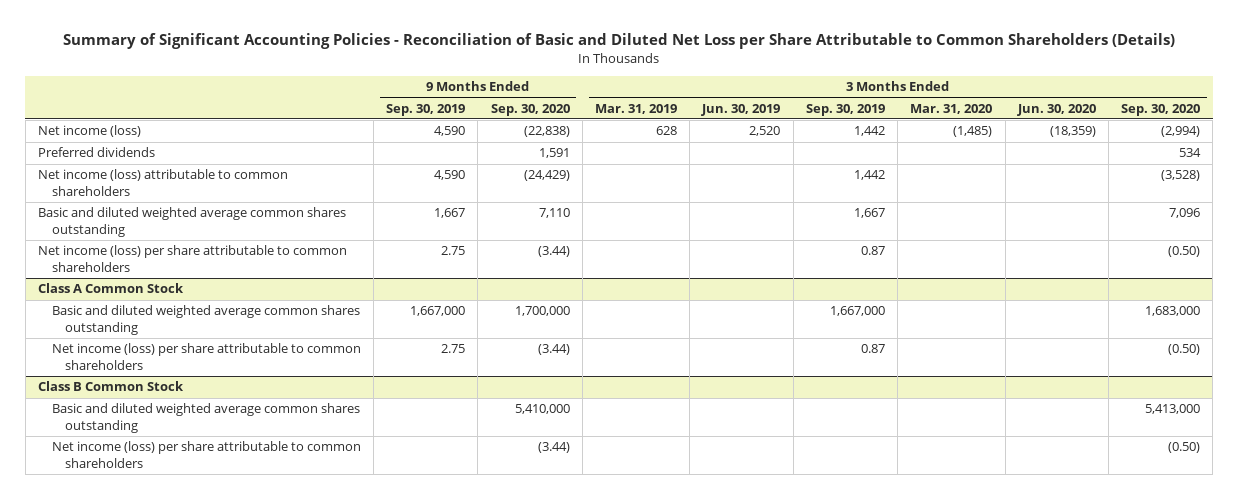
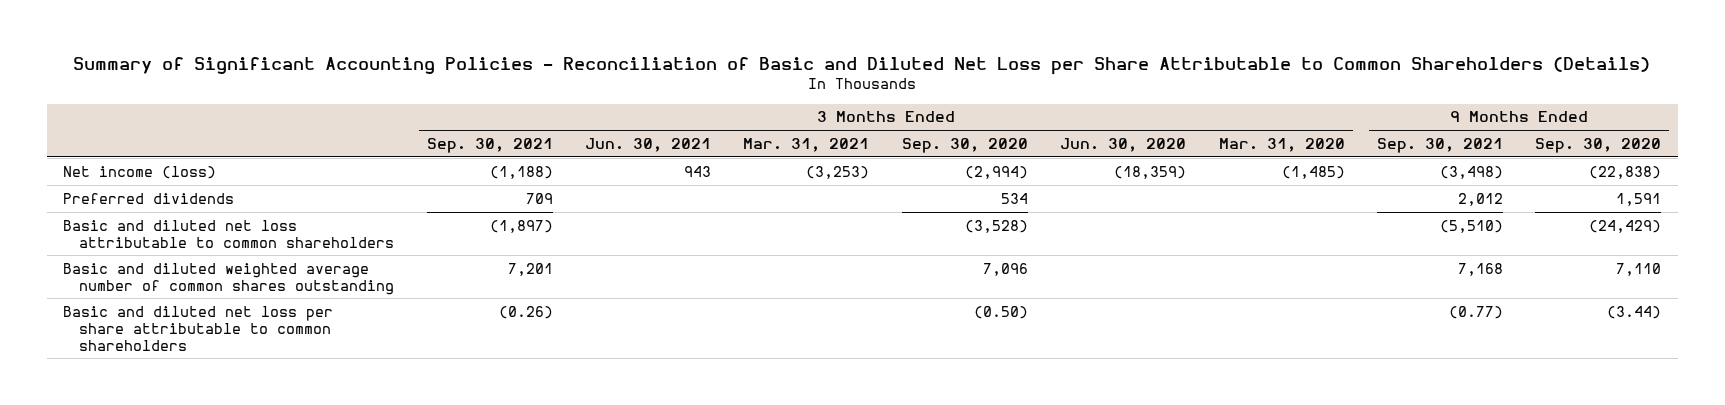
- | 9 Months Ended Sep. 30, 2019 | 9 Months Ended Sep. 30, 2020 | 3 Months Ended Mar. 31, 2019 | 3 Months Ended Jun. 30, 2019 | 3 Months Ended Sep. 30, 2019 | 3 Months Ended Mar. 31, 2020 | 3 Months Ended Jun. 30, 2020 | 3 Months Ended Sep. 30, 2020
+ | 3 Months Ended Sep. 30, 2021 | 3 Months Ended Jun. 30, 2021 | 3 Months Ended Mar. 31, 2021 | 3 Months Ended Sep. 30, 2020 | 3 Months Ended Jun. 30, 2020 | 3 Months Ended Mar. 31, 2020 | 9 Months Ended Sep. 30, 2021 | 9 Months Ended Sep. 30, 2020
- Net income (loss) attributable to common shareholders | 4,590 | (24,429) | | | 1,442 | | | (3,528)
- Basic and diluted weighted average common shares outstanding | 1,667 | 7,110 | | | 1,667 | | | 7,096
- Net income (loss) per share attributable to common shareholders | 2.75 | (3.44) | | | 0.87 | | | (0.50)
- Class A Common Stock
- Basic and diluted weighted average common shares outstanding | 1,667,000 | 1,700,000 | | | 1,667,000 | | | 1,683,000
- Net income (loss) per share attributable to common shareholders | 2.75 | (3.44) | | | 0.87 | | | (0.50)
- Class B Common Stock
- Basic and diluted weighted average common shares outstanding | | 5,410,000 | | | | | | 5,413,000
- Net income (loss) per share attributable to common shareholders | | (3.44) | | | | | | (0.50)
+ Basic and diluted net loss attributable to common shareholders | (1,897) | | | (3,528) | | | (5,510) | (24,429)
+ Basic and diluted weighted average number of common shares outstanding | 7,201 | | | 7,096 | | | 7,168 | 7,110
+ Basic and diluted net loss per share attributable to common shareholders | (0.26) | | | (0.50) | | | (0.77) | (3.44)

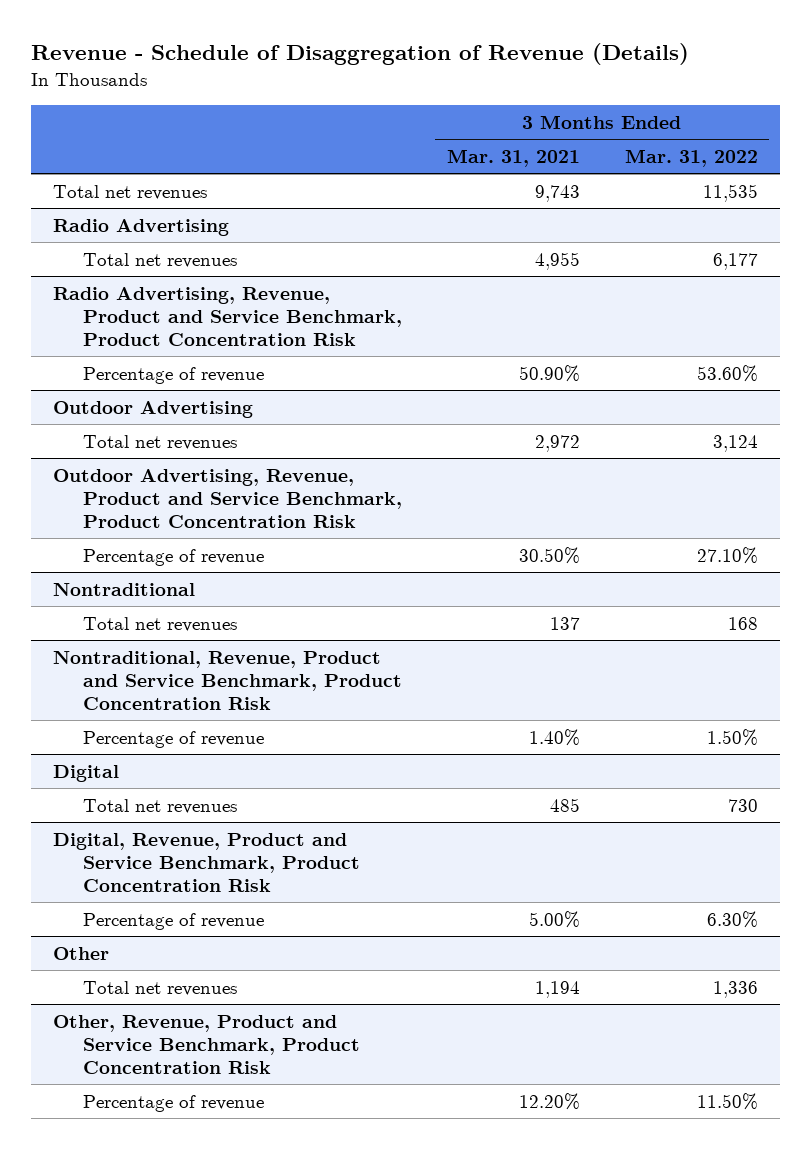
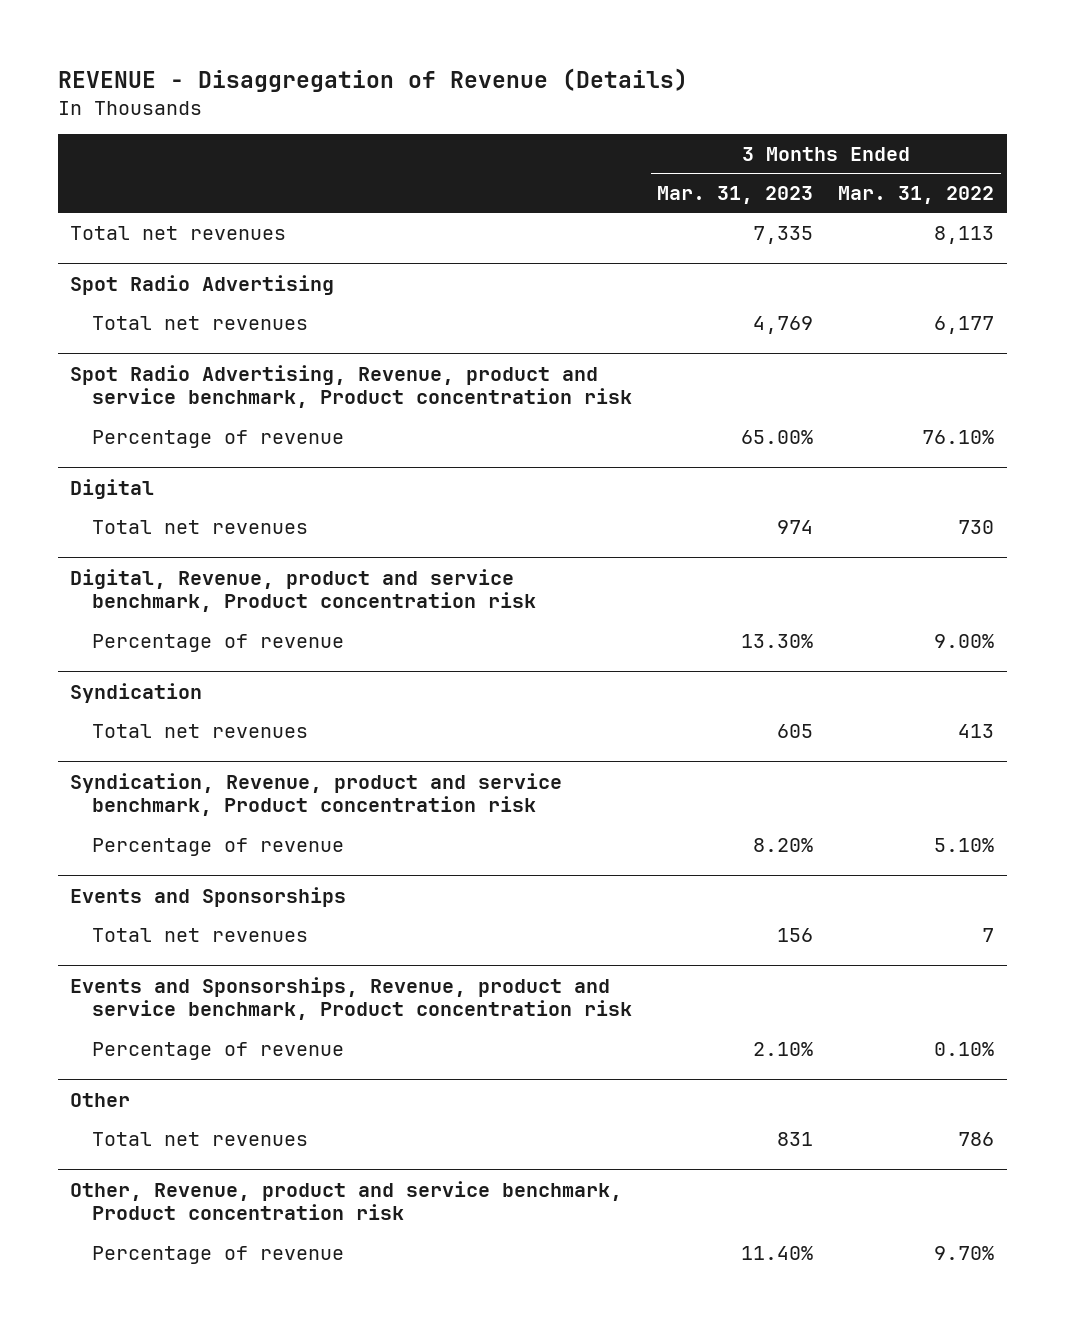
- Revenue - Schedule of Disaggregation of Revenue (Details)
+ REVENUE - Disaggregation of Revenue (Details)
- | 3 Months Ended Mar. 31, 2021 | 3 Months Ended Mar. 31, 2022
+ | 3 Months Ended Mar. 31, 2023 | 3 Months Ended Mar. 31, 2022
- Total net revenues | 9,743 | 11,535
- Radio Advertising
+ Total net revenues | 7,335 | 8,113
+ Spot Radio Advertising
- Radio Advertising, Revenue, Product and Service Benchmark, Product Concentration Risk
- Percentage of revenue | 50.90% | 53.60%
- Outdoor Advertising
- Total net revenues | 2,972 | 3,124
- Outdoor Advertising, Revenue, Product and Service Benchmark, Product Concentration Risk
- Percentage of revenue | 30.50% | 27.10%
- Nontraditional
- Total net revenues | 137 | 168
- Nontraditional, Revenue, Product and Service Benchmark, Product Concentration Risk
- Percentage of revenue | 1.40% | 1.50%
+ Spot Radio Advertising, Revenue, product and service benchmark, Product concentration risk
+ Percentage of revenue | 65.00% | 76.10%
- Digital, Revenue, Product and Service Benchmark, Product Concentration Risk
- Percentage of revenue | 5.00% | 6.30%
+ Digital, Revenue, product and service benchmark, Product concentration risk
+ Percentage of revenue | 13.30% | 9.00%
+ Syndication
+ Total net revenues | 605 | 413
+ Syndication, Revenue, product and service benchmark, Product concentration risk
+ Percentage of revenue | 8.20% | 5.10%
+ Events and Sponsorships
+ Total net revenues | 156 | 7
+ Events and Sponsorships, Revenue, product and service benchmark, Product concentration risk
+ Percentage of revenue | 2.10% | 0.10%
@ Other
- Total net revenues | 1,194 | 1,336
- Other, Revenue, Product and Service Benchmark, Product Concentration Risk
- Percentage of revenue | 12.20% | 11.50%
@ Other
+ Total net revenues | 831 | 786
+ Other, Revenue, product and service benchmark, Product concentration risk
+ Percentage of revenue | 11.40% | 9.70%

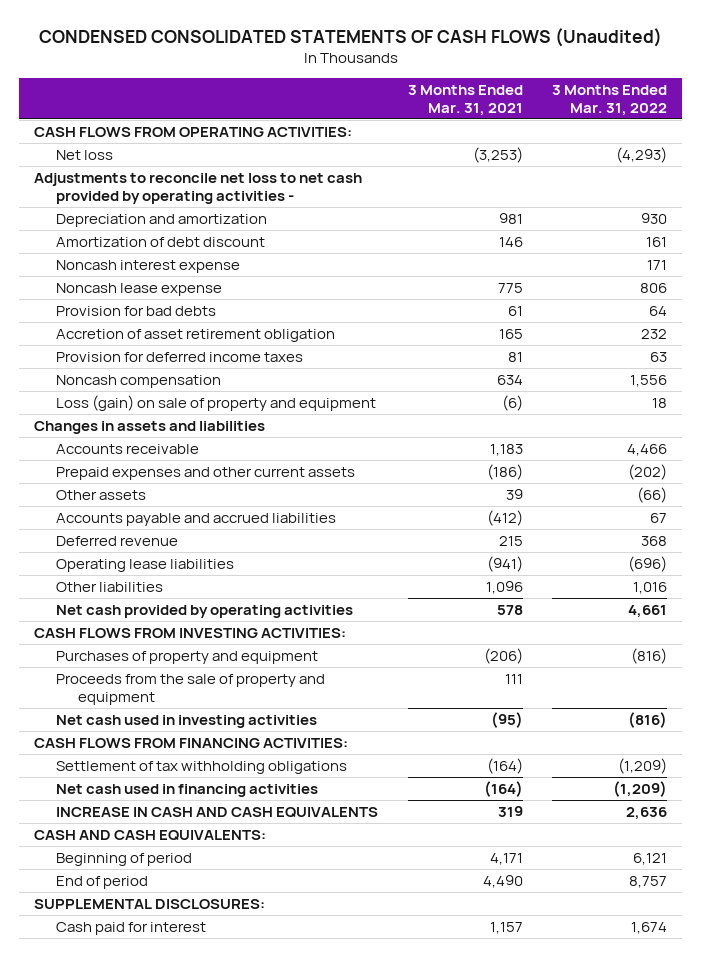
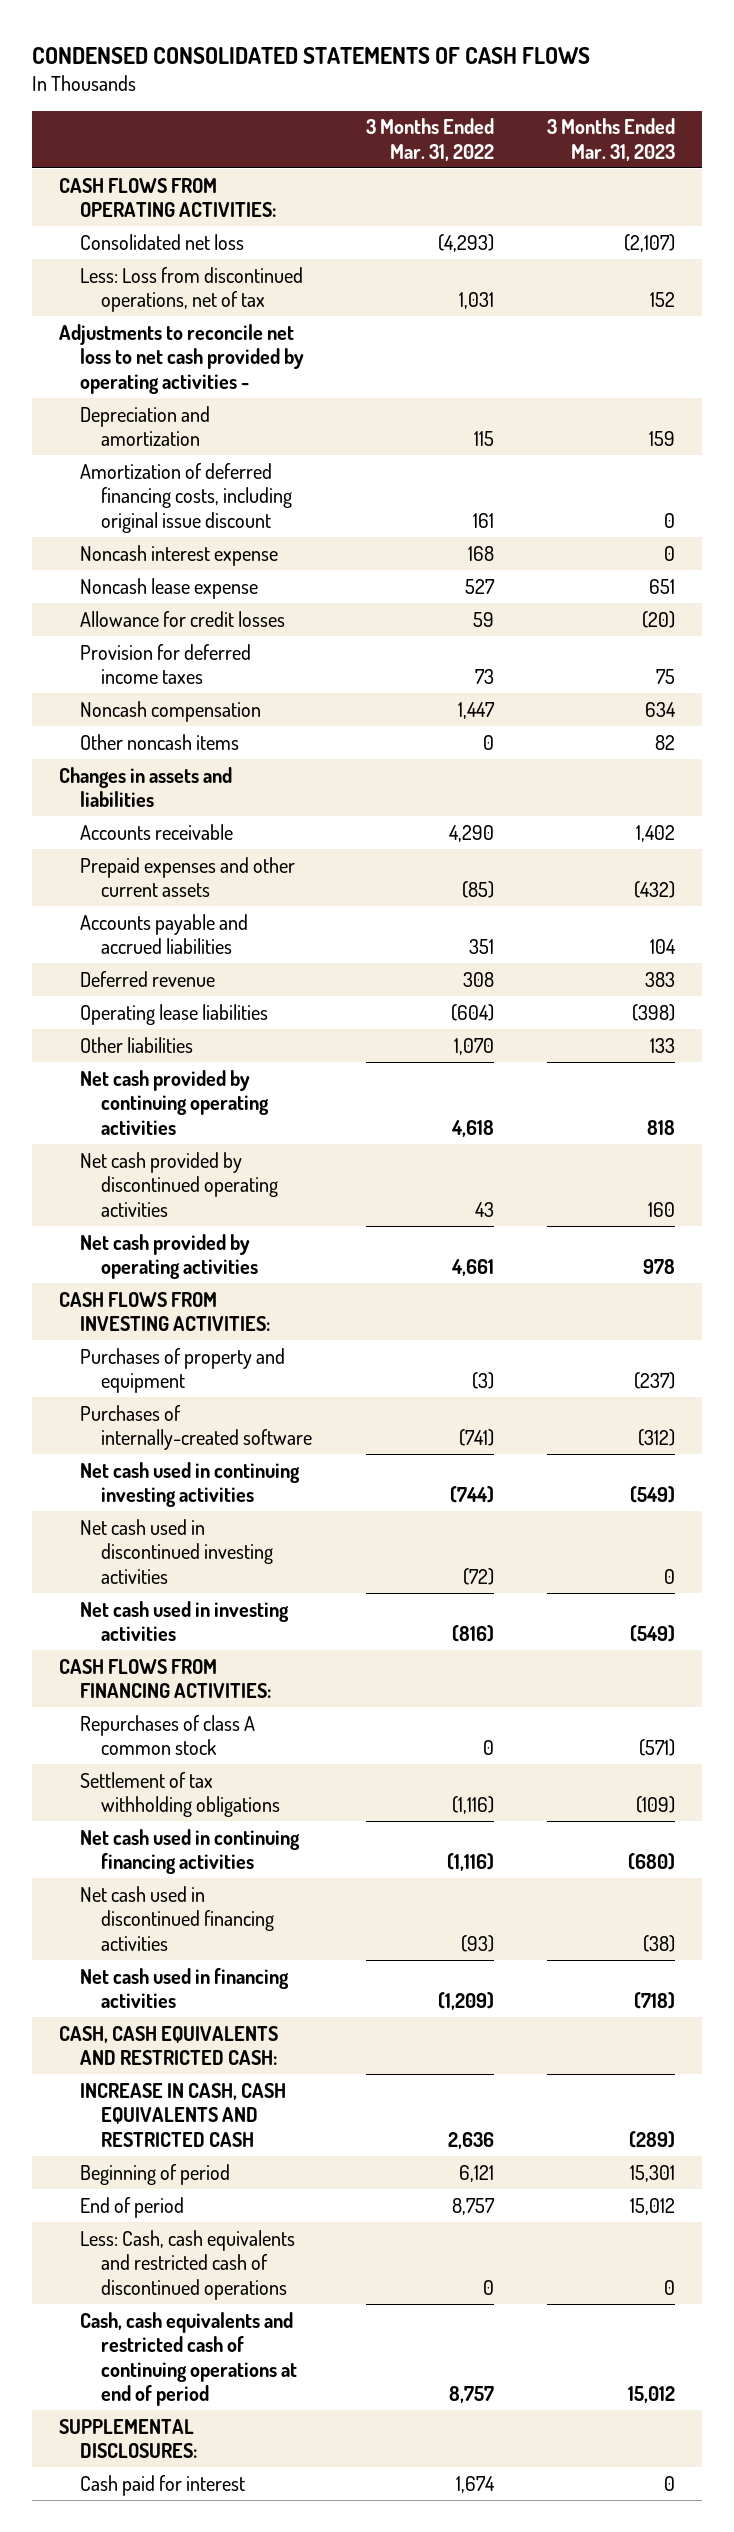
- CONDENSED CONSOLIDATED STATEMENTS OF CASH FLOWS (Unaudited)
+ CONDENSED CONSOLIDATED STATEMENTS OF CASH FLOWS
- | 3 Months Ended Mar. 31, 2021 | 3 Months Ended Mar. 31, 2022
+ | 3 Months Ended Mar. 31, 2022 | 3 Months Ended Mar. 31, 2023
- Net loss | (3,253) | (4,293)
+ Consolidated net loss | (4,293) | (2,107)
+ Less: Loss from discontinued operations, net of tax | 1,031 | 152
- Depreciation and amortization | 981 | 930
- Amortization of debt discount | 146 | 161
- Noncash interest expense | | 171
- Noncash lease expense | 775 | 806
- Provision for bad debts | 61 | 64
- Accretion of asset retirement obligation | 165 | 232
- Provision for deferred income taxes | 81 | 63
- Noncash compensation | 634 | 1,556
- Loss (gain) on sale of property and equipment | (6) | 18
+ Depreciation and amortization | 115 | 159
+ Amortization of deferred financing costs, including original issue discount | 161 | 0
+ Noncash interest expense | 168 | 0
+ Noncash lease expense | 527 | 651
+ Allowance for credit losses | 59 | (20)
+ Provision for deferred income taxes | 73 | 75
+ Noncash compensation | 1,447 | 634
+ Other noncash items | 0 | 82
- Accounts receivable | 1,183 | 4,466
- Prepaid expenses and other current assets | (186) | (202)
- Other assets | 39 | (66)
- Accounts payable and accrued liabilities | (412) | 67
- Deferred revenue | 215 | 368
- Operating lease liabilities | (941) | (696)
- Other liabilities | 1,096 | 1,016
+ Accounts receivable | 4,290 | 1,402
+ Prepaid expenses and other current assets | (85) | (432)
+ Accounts payable and accrued liabilities | 351 | 104
+ Deferred revenue | 308 | 383
+ Operating lease liabilities | (604) | (398)
+ Other liabilities | 1,070 | 133
+ Net cash provided by continuing operating activities | 4,618 | 818
+ Net cash provided by discontinued operating activities | 43 | 160
- Purchases of property and equipment | (206) | (816)
- Proceeds from the sale of property and equipment | 111 |
+ Purchases of property and equipment | (3) | (237)
+ Purchases of internally-created software | (741) | (312)
+ Net cash used in continuing investing activities | (744) | (549)
+ Net cash used in discontinued investing activities | (72) | 0
- Settlement of tax withholding obligations | (164) | (1,209)
+ Repurchases of class A common stock | 0 | (571)
+ Settlement of tax withholding obligations | (1,116) | (109)
+ Net cash used in continuing financing activities | (1,116) | (680)
+ Net cash used in discontinued financing activities | (93) | (38)
- INCREASE IN CASH AND CASH EQUIVALENTS | 319 | 2,636
- CASH AND CASH EQUIVALENTS:
+ CASH, CASH EQUIVALENTS AND RESTRICTED CASH:
+ INCREASE IN CASH, CASH EQUIVALENTS AND RESTRICTED CASH | 2,636 | (289)
+ Less: Cash, cash equivalents and restricted cash of discontinued operations | 0 | 0
+ Cash, cash equivalents and restricted cash of continuing operations at end of period | 8,757 | 15,012

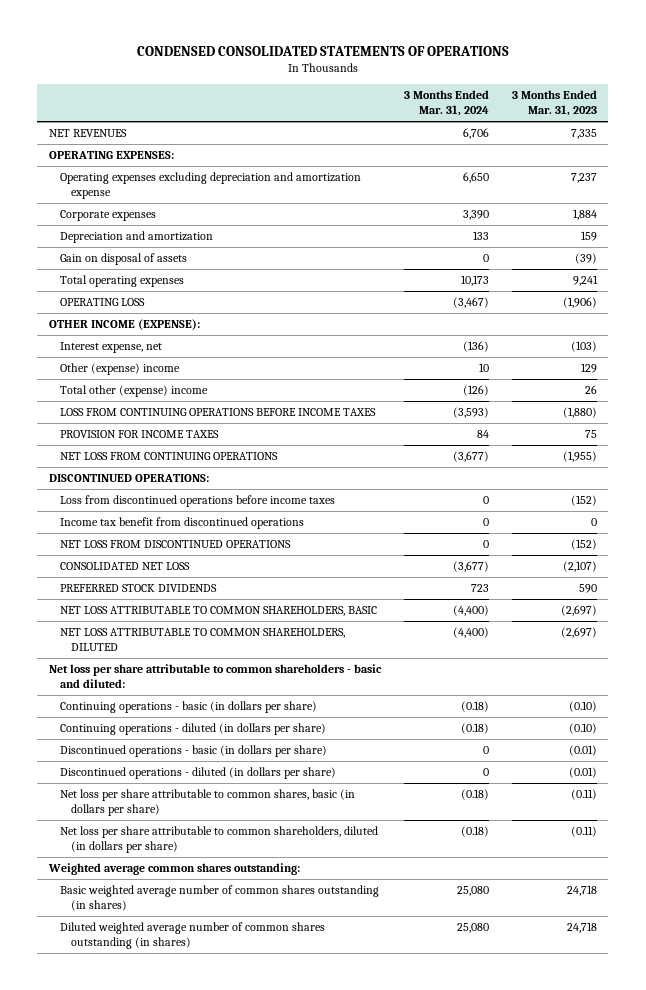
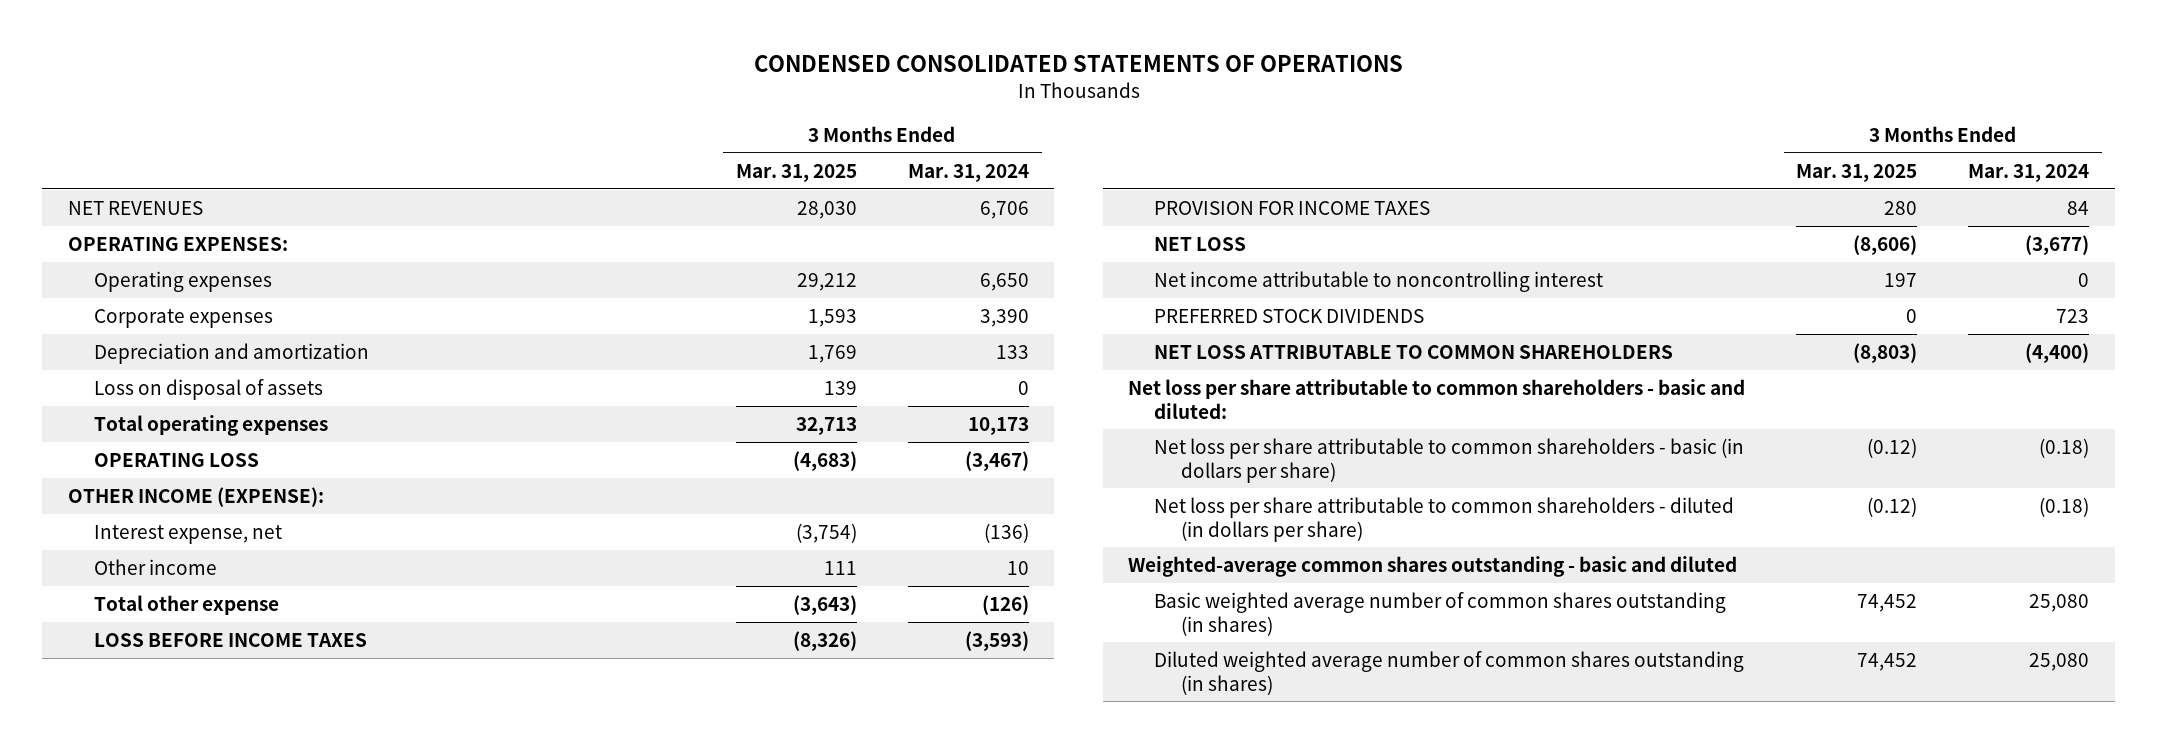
- | 3 Months Ended Mar. 31, 2024 | 3 Months Ended Mar. 31, 2023
+ | 3 Months Ended Mar. 31, 2025 | 3 Months Ended Mar. 31, 2024
- Operating expenses excluding depreciation and amortization expense | 6,650 | 7,237
+ Operating expenses | 29,212 | 6,650
- Gain on disposal of assets | 0 | (39)
+ Loss on disposal of assets | 139 | 0
- Other (expense) income | 10 | 129
- Total other (expense) income | (126) | 26
- LOSS FROM CONTINUING OPERATIONS BEFORE INCOME TAXES | (3,593) | (1,880)
+ Other income | 111 | 10
+ Total other expense | (3,643) | (126)
+ LOSS BEFORE INCOME TAXES | (8,326) | (3,593)
- NET LOSS FROM CONTINUING OPERATIONS | (3,677) | (1,955)
- DISCONTINUED OPERATIONS:
- Loss from discontinued operations before income taxes | 0 | (152)
- Income tax benefit from discontinued operations | 0 | 0
- NET LOSS FROM DISCONTINUED OPERATIONS | 0 | (152)
- CONSOLIDATED NET LOSS | (3,677) | (2,107)
+ NET LOSS | (8,606) | (3,677)
+ Net income attributable to noncontrolling interest | 197 | 0
- NET LOSS ATTRIBUTABLE TO COMMON SHAREHOLDERS, BASIC | (4,400) | (2,697)
- NET LOSS ATTRIBUTABLE TO COMMON SHAREHOLDERS, DILUTED | (4,400) | (2,697)
+ NET LOSS ATTRIBUTABLE TO COMMON SHAREHOLDERS | (8,803) | (4,400)
- Continuing operations - basic (in dollars per share) | (0.18) | (0.10)
- Continuing operations - diluted (in dollars per share) | (0.18) | (0.10)
- Discontinued operations - basic (in dollars per share) | 0 | (0.01)
- Discontinued operations - diluted (in dollars per share) | 0 | (0.01)
- Net loss per share attributable to common shares, basic (in dollars per share) | (0.18) | (0.11)
- Net loss per share attributable to common shareholders, diluted (in dollars per share) | (0.18) | (0.11)
- Weighted average common shares outstanding:
+ Net loss per share attributable to common shareholders - basic (in dollars per share) | (0.12) | (0.18)
+ Net loss per share attributable to common shareholders - diluted (in dollars per share) | (0.12) | (0.18)
+ Weighted-average common shares outstanding - basic and diluted

